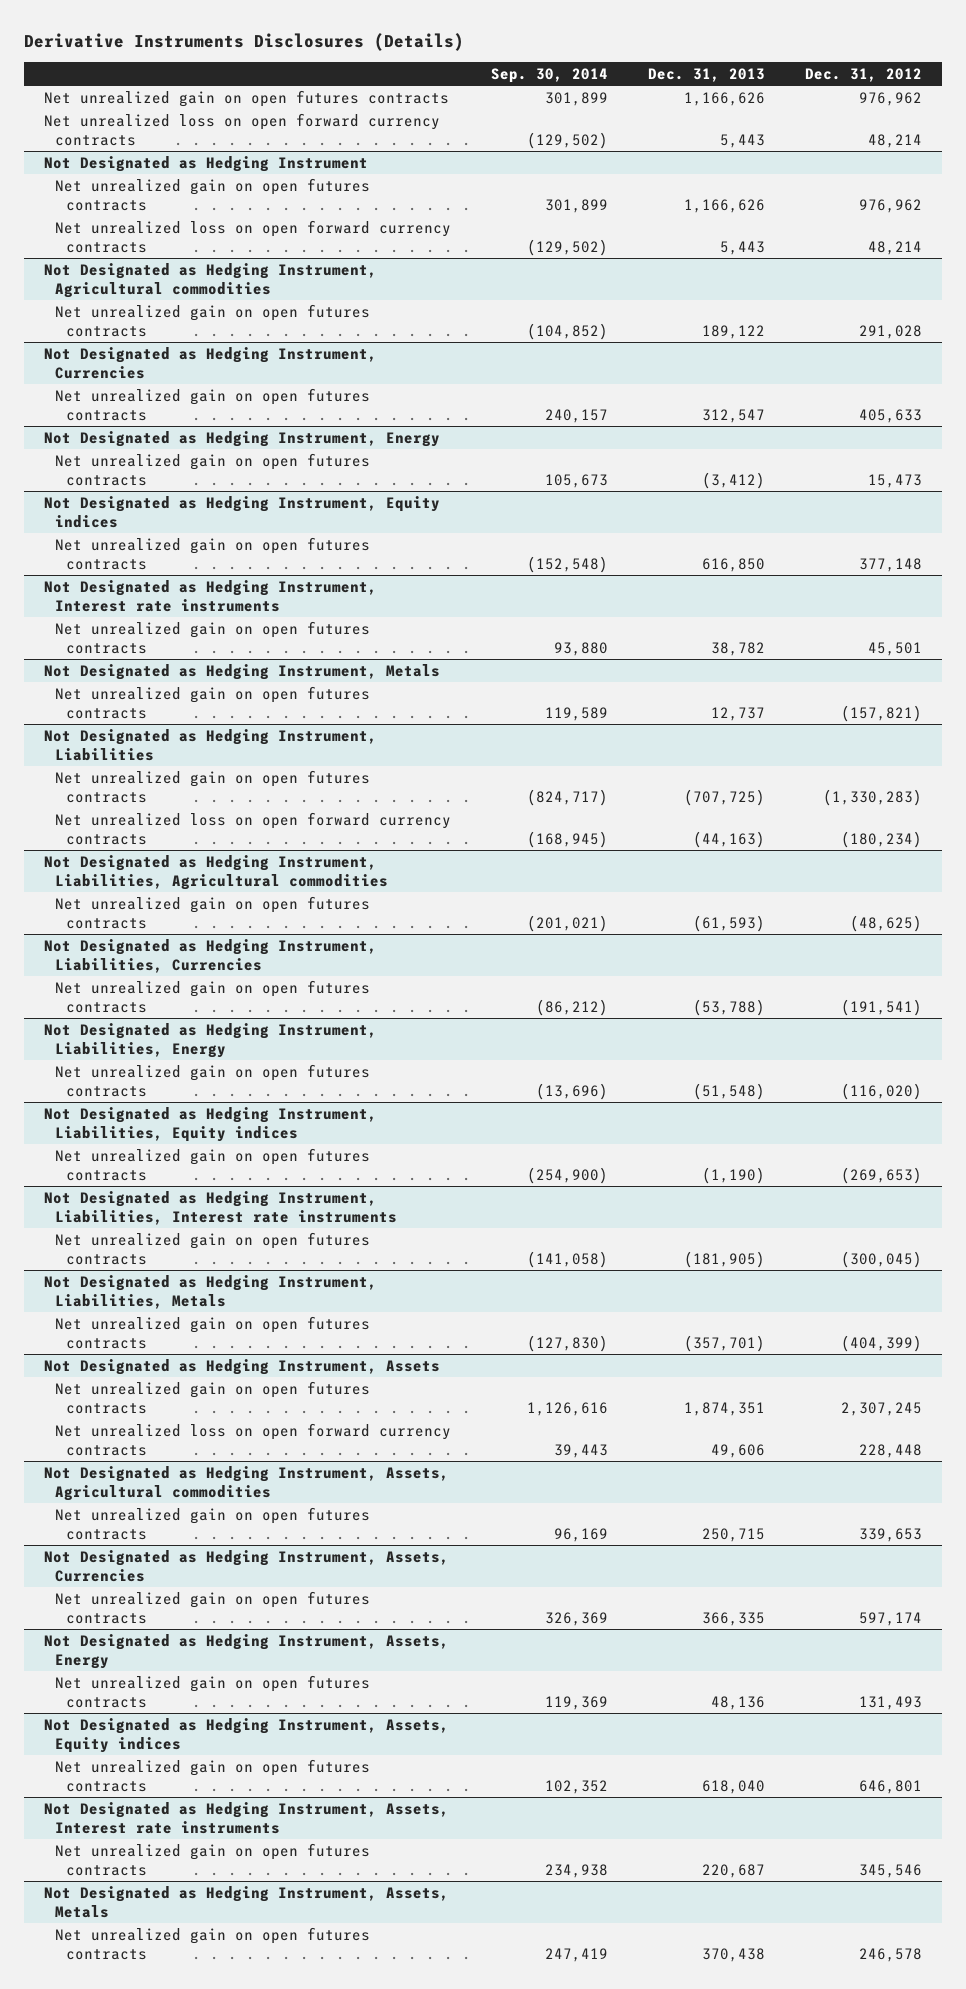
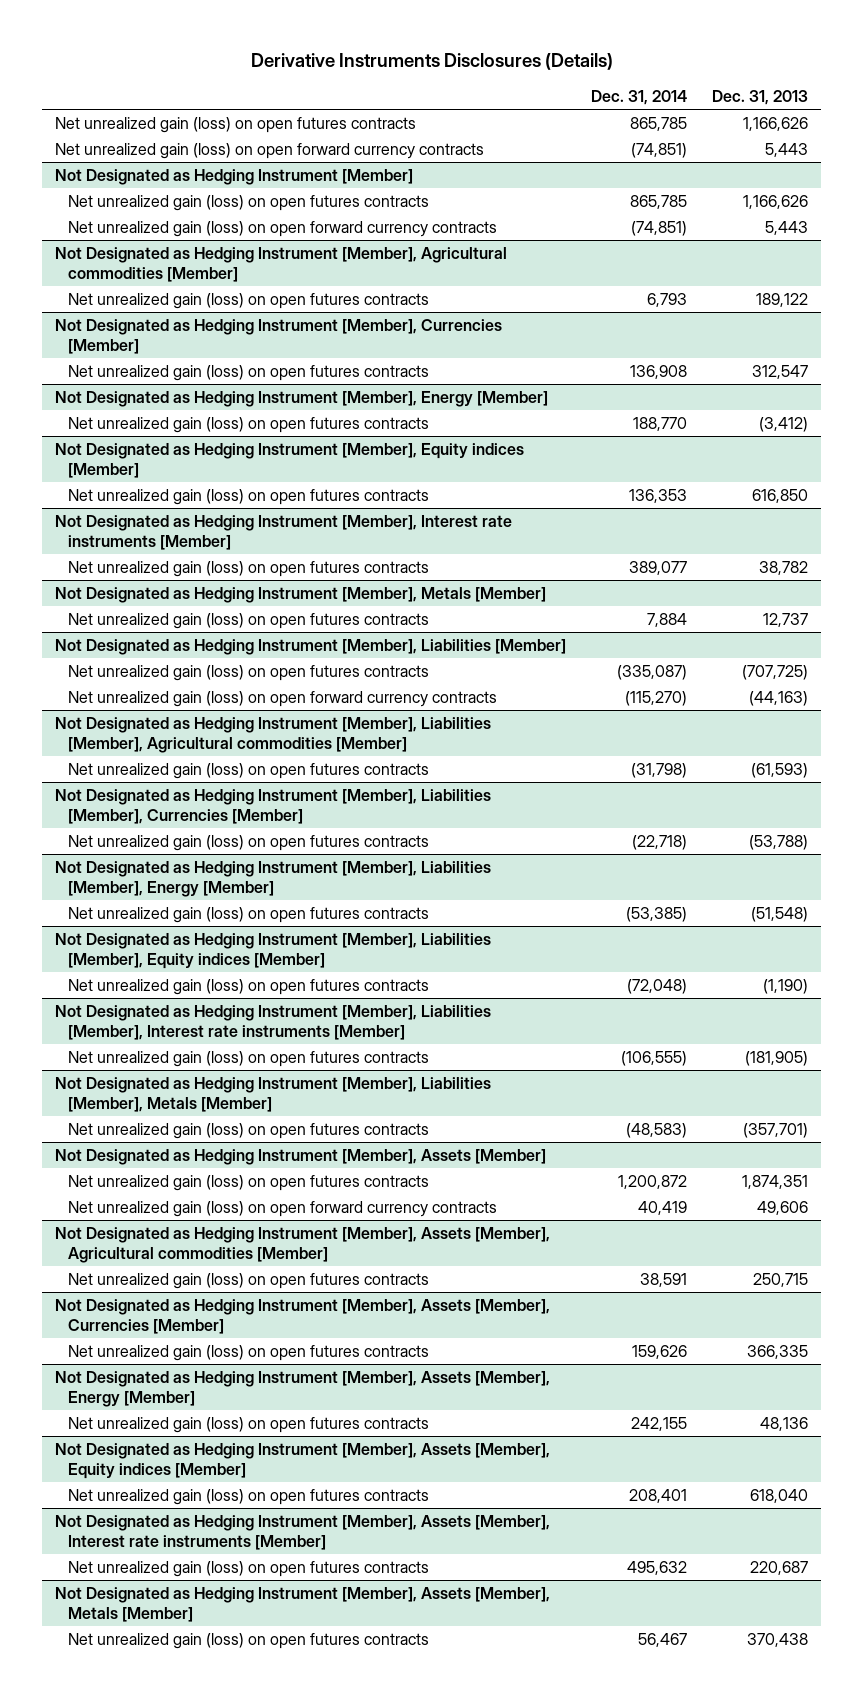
- | Sep. 30, 2014 | Dec. 31, 2013 | Dec. 31, 2012
+ | Dec. 31, 2014 | Dec. 31, 2013
- Net unrealized gain on open futures contracts | 301,899 | 1,166,626 | 976,962
- Net unrealized loss on open forward currency contracts | (129,502) | 5,443 | 48,214
- Not Designated as Hedging Instrument
- Net unrealized gain on open futures contracts | 301,899 | 1,166,626 | 976,962
- Net unrealized loss on open forward currency contracts | (129,502) | 5,443 | 48,214
- Not Designated as Hedging Instrument, Agricultural commodities
- Net unrealized gain on open futures contracts | (104,852) | 189,122 | 291,028
- Not Designated as Hedging Instrument, Currencies
- Net unrealized gain on open futures contracts | 240,157 | 312,547 | 405,633
- Not Designated as Hedging Instrument, Energy
- Net unrealized gain on open futures contracts | 105,673 | (3,412) | 15,473
- Not Designated as Hedging Instrument, Equity indices
- Net unrealized gain on open futures contracts | (152,548) | 616,850 | 377,148
- Not Designated as Hedging Instrument, Interest rate instruments
- Net unrealized gain on open futures contracts | 93,880 | 38,782 | 45,501
- Not Designated as Hedging Instrument, Metals
- Net unrealized gain on open futures contracts | 119,589 | 12,737 | (157,821)
- Not Designated as Hedging Instrument, Liabilities
- Net unrealized gain on open futures contracts | (824,717) | (707,725) | (1,330,283)
- Net unrealized loss on open forward currency contracts | (168,945) | (44,163) | (180,234)
- Not Designated as Hedging Instrument, Liabilities, Agricultural commodities
- Net unrealized gain on open futures contracts | (201,021) | (61,593) | (48,625)
- Not Designated as Hedging Instrument, Liabilities, Currencies
- Net unrealized gain on open futures contracts | (86,212) | (53,788) | (191,541)
- Not Designated as Hedging Instrument, Liabilities, Energy
- Net unrealized gain on open futures contracts | (13,696) | (51,548) | (116,020)
- Not Designated as Hedging Instrument, Liabilities, Equity indices
- Net unrealized gain on open futures contracts | (254,900) | (1,190) | (269,653)
- Not Designated as Hedging Instrument, Liabilities, Interest rate instruments
- Net unrealized gain on open futures contracts | (141,058) | (181,905) | (300,045)
- Not Designated as Hedging Instrument, Liabilities, Metals
- Net unrealized gain on open futures contracts | (127,830) | (357,701) | (404,399)
- Not Designated as Hedging Instrument, Assets
- Net unrealized gain on open futures contracts | 1,126,616 | 1,874,351 | 2,307,245
- Net unrealized loss on open forward currency contracts | 39,443 | 49,606 | 228,448
- Not Designated as Hedging Instrument, Assets, Agricultural commodities
- Net unrealized gain on open futures contracts | 96,169 | 250,715 | 339,653
- Not Designated as Hedging Instrument, Assets, Currencies
- Net unrealized gain on open futures contracts | 326,369 | 366,335 | 597,174
- Not Designated as Hedging Instrument, Assets, Energy
- Net unrealized gain on open futures contracts | 119,369 | 48,136 | 131,493
- Not Designated as Hedging Instrument, Assets, Equity indices
- Net unrealized gain on open futures contracts | 102,352 | 618,040 | 646,801
- Not Designated as Hedging Instrument, Assets, Interest rate instruments
- Net unrealized gain on open futures contracts | 234,938 | 220,687 | 345,546
- Not Designated as Hedging Instrument, Assets, Metals
- Net unrealized gain on open futures contracts | 247,419 | 370,438 | 246,578
+ Net unrealized gain (loss) on open futures contracts | 865,785 | 1,166,626
+ Net unrealized gain (loss) on open forward currency contracts | (74,851) | 5,443
+ Not Designated as Hedging Instrument [Member]
+ Net unrealized gain (loss) on open futures contracts | 865,785 | 1,166,626
+ Net unrealized gain (loss) on open forward currency contracts | (74,851) | 5,443
+ Not Designated as Hedging Instrument [Member], Agricultural commodities [Member]
+ Net unrealized gain (loss) on open futures contracts | 6,793 | 189,122
+ Not Designated as Hedging Instrument [Member], Currencies [Member]
+ Net unrealized gain (loss) on open futures contracts | 136,908 | 312,547
+ Not Designated as Hedging Instrument [Member], Energy [Member]
+ Net unrealized gain (loss) on open futures contracts | 188,770 | (3,412)
+ Not Designated as Hedging Instrument [Member], Equity indices [Member]
+ Net unrealized gain (loss) on open futures contracts | 136,353 | 616,850
+ Not Designated as Hedging Instrument [Member], Interest rate instruments [Member]
+ Net unrealized gain (loss) on open futures contracts | 389,077 | 38,782
+ Not Designated as Hedging Instrument [Member], Metals [Member]
+ Net unrealized gain (loss) on open futures contracts | 7,884 | 12,737
+ Not Designated as Hedging Instrument [Member], Liabilities [Member]
+ Net unrealized gain (loss) on open futures contracts | (335,087) | (707,725)
+ Net unrealized gain (loss) on open forward currency contracts | (115,270) | (44,163)
+ Not Designated as Hedging Instrument [Member], Liabilities [Member], Agricultural commodities [Member]
+ Net unrealized gain (loss) on open futures contracts | (31,798) | (61,593)
+ Not Designated as Hedging Instrument [Member], Liabilities [Member], Currencies [Member]
+ Net unrealized gain (loss) on open futures contracts | (22,718) | (53,788)
+ Not Designated as Hedging Instrument [Member], Liabilities [Member], Energy [Member]
+ Net unrealized gain (loss) on open futures contracts | (53,385) | (51,548)
+ Not Designated as Hedging Instrument [Member], Liabilities [Member], Equity indices [Member]
+ Net unrealized gain (loss) on open futures contracts | (72,048) | (1,190)
+ Not Designated as Hedging Instrument [Member], Liabilities [Member], Interest rate instruments [Member]
+ Net unrealized gain (loss) on open futures contracts | (106,555) | (181,905)
+ Not Designated as Hedging Instrument [Member], Liabilities [Member], Metals [Member]
+ Net unrealized gain (loss) on open futures contracts | (48,583) | (357,701)
+ Not Designated as Hedging Instrument [Member], Assets [Member]
+ Net unrealized gain (loss) on open futures contracts | 1,200,872 | 1,874,351
+ Net unrealized gain (loss) on open forward currency contracts | 40,419 | 49,606
+ Not Designated as Hedging Instrument [Member], Assets [Member], Agricultural commodities [Member]
+ Net unrealized gain (loss) on open futures contracts | 38,591 | 250,715
+ Not Designated as Hedging Instrument [Member], Assets [Member], Currencies [Member]
+ Net unrealized gain (loss) on open futures contracts | 159,626 | 366,335
+ Not Designated as Hedging Instrument [Member], Assets [Member], Energy [Member]
+ Net unrealized gain (loss) on open futures contracts | 242,155 | 48,136
+ Not Designated as Hedging Instrument [Member], Assets [Member], Equity indices [Member]
+ Net unrealized gain (loss) on open futures contracts | 208,401 | 618,040
+ Not Designated as Hedging Instrument [Member], Assets [Member], Interest rate instruments [Member]
+ Net unrealized gain (loss) on open futures contracts | 495,632 | 220,687
+ Not Designated as Hedging Instrument [Member], Assets [Member], Metals [Member]
+ Net unrealized gain (loss) on open futures contracts | 56,467 | 370,438

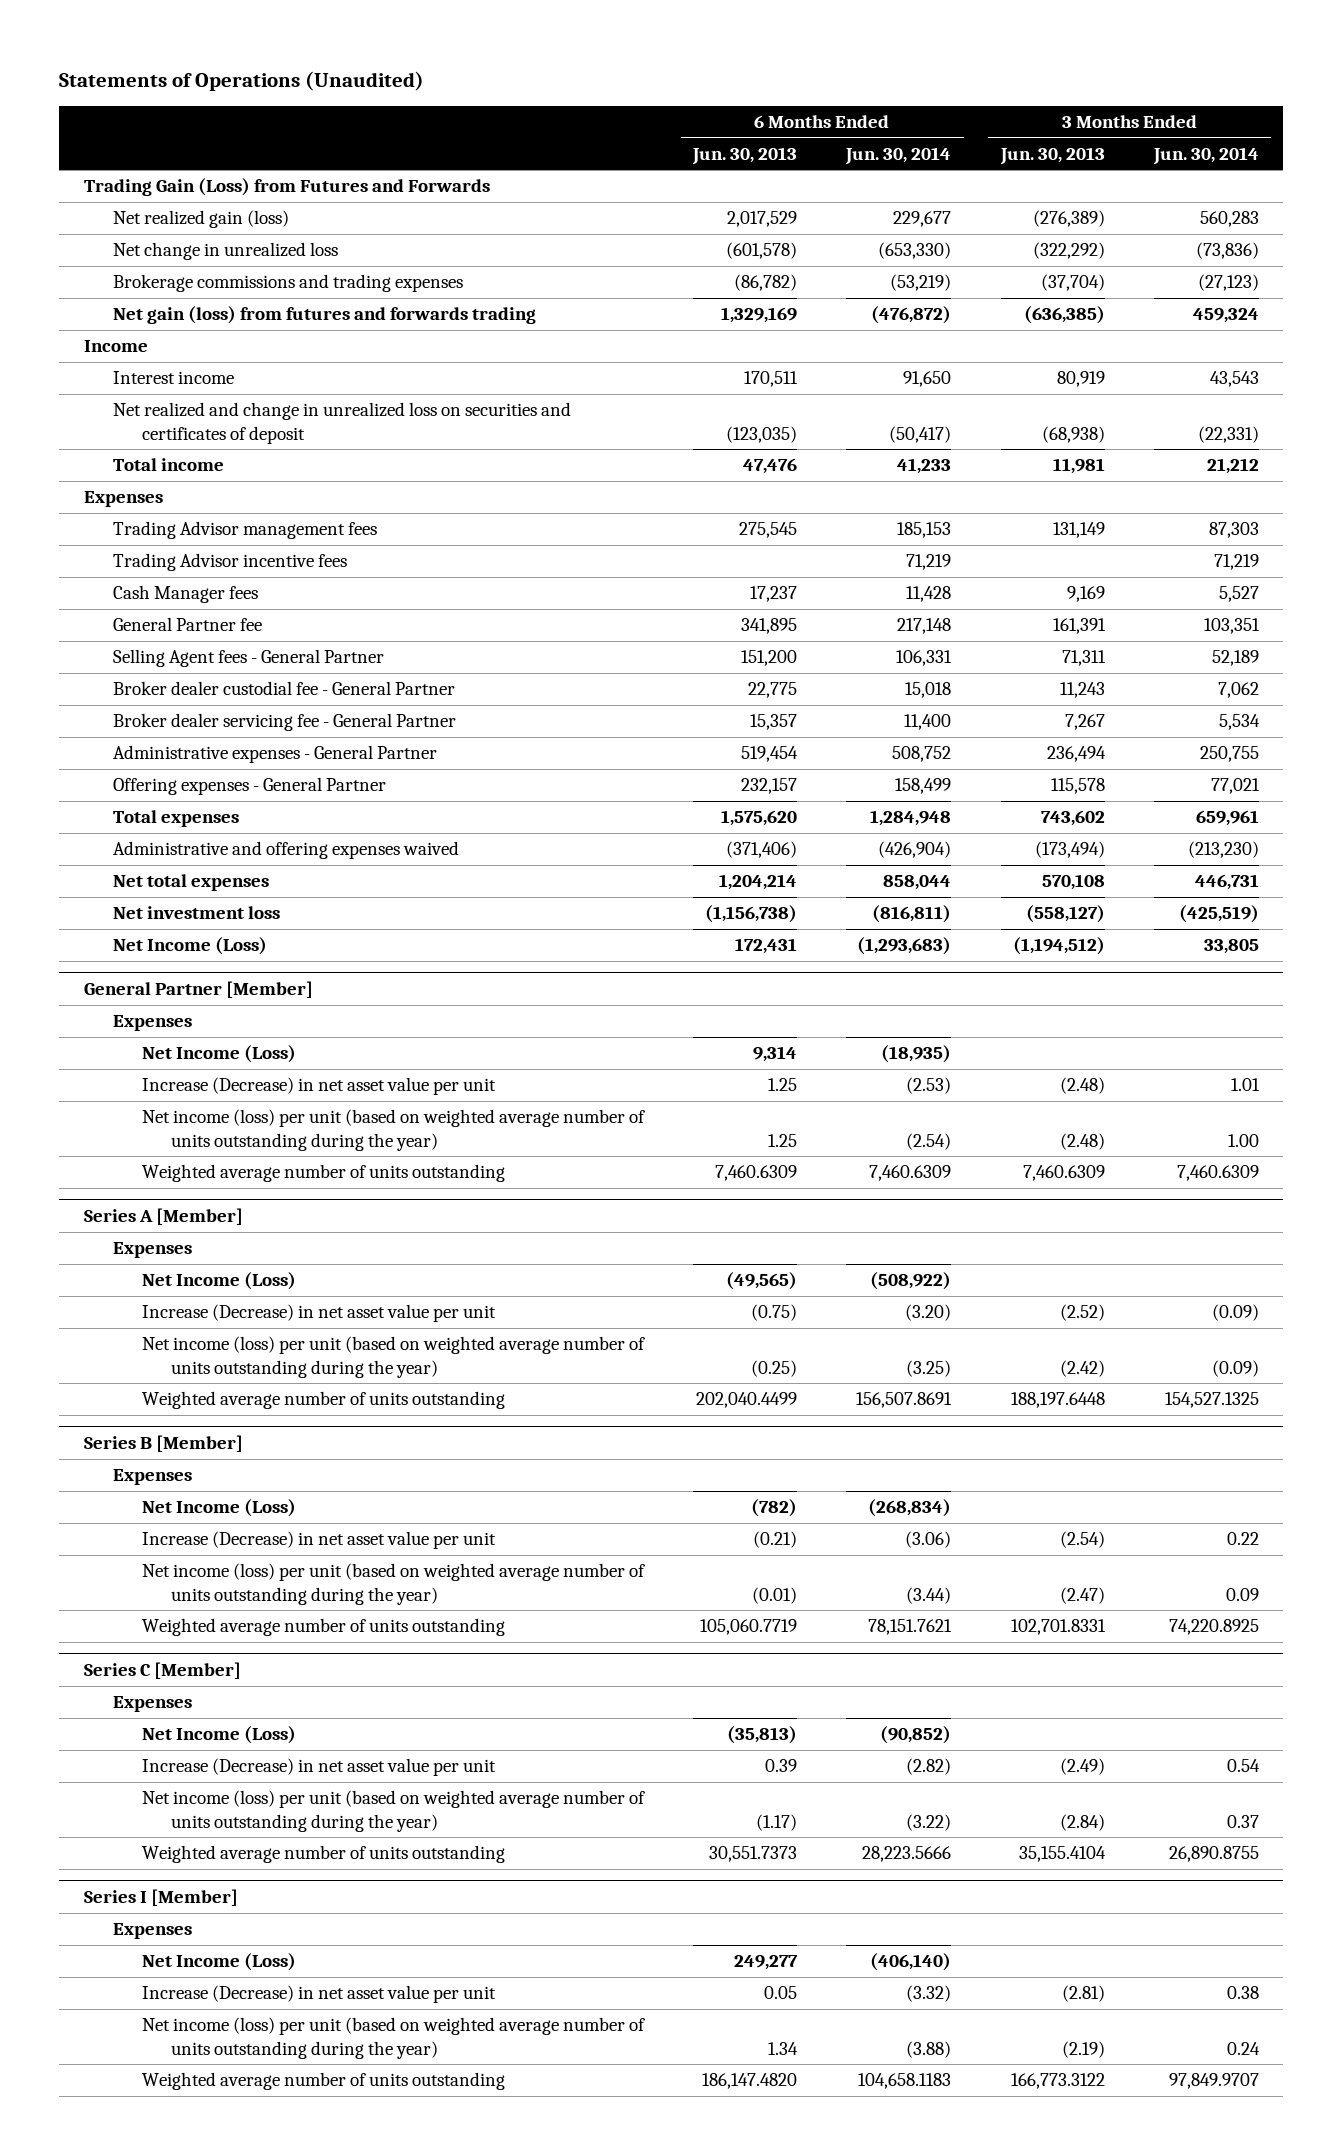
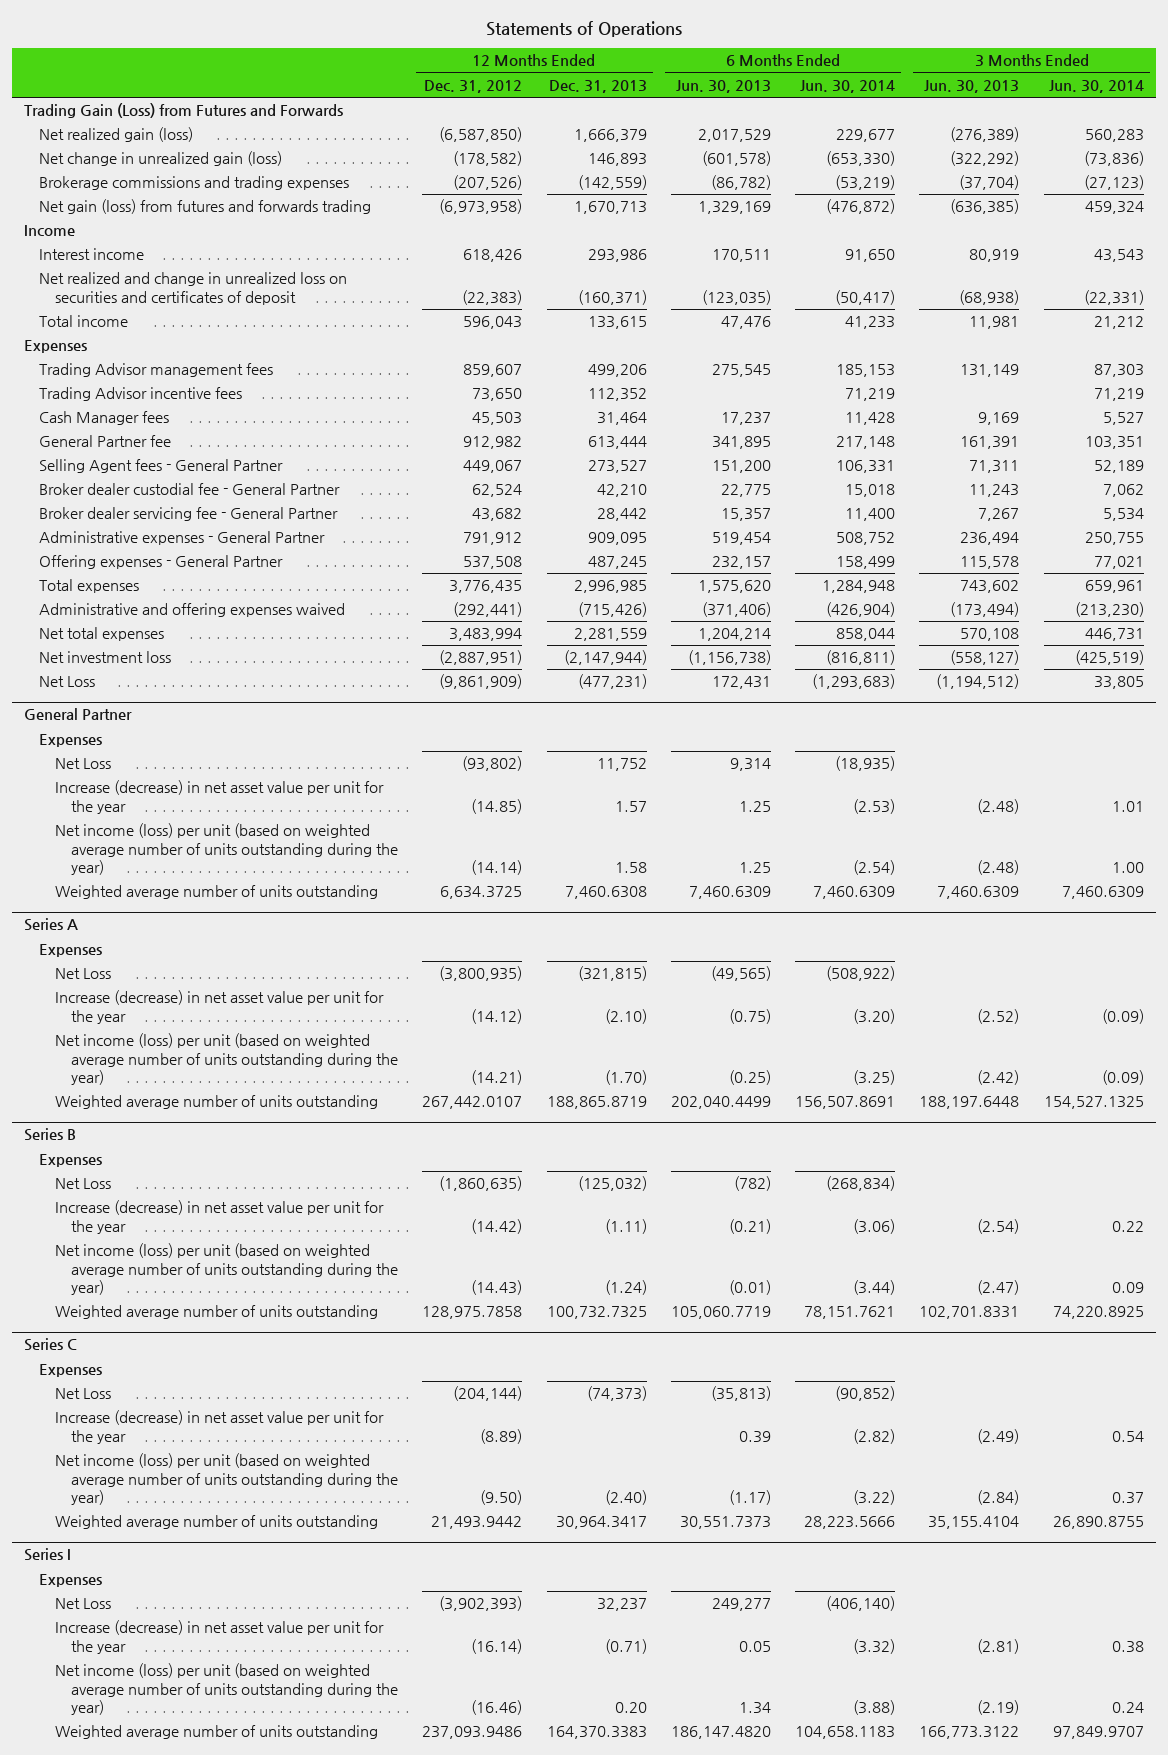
- Statements of Operations (Unaudited)
+ Statements of Operations
- | 6 Months Ended Jun. 30, 2013 | 6 Months Ended Jun. 30, 2014 | 3 Months Ended Jun. 30, 2013 | 3 Months Ended Jun. 30, 2014
+ | 12 Months Ended Dec. 31, 2012 | 12 Months Ended Dec. 31, 2013 | 6 Months Ended Jun. 30, 2013 | 6 Months Ended Jun. 30, 2014 | 3 Months Ended Jun. 30, 2013 | 3 Months Ended Jun. 30, 2014
- Net change in unrealized loss | (601,578) | (653,330) | (322,292) | (73,836)
+ Net change in unrealized gain (loss) | (178,582) | 146,893 | (601,578) | (653,330) | (322,292) | (73,836)
- Net Income (Loss) | 172,431 | (1,293,683) | (1,194,512) | 33,805
- General Partner [Member]
+ Net Loss | (9,861,909) | (477,231) | 172,431 | (1,293,683) | (1,194,512) | 33,805
+ General Partner
- Net Income (Loss) | 9,314 | (18,935) | |
- Increase (Decrease) in net asset value per unit | 1.25 | (2.53) | (2.48) | 1.01
+ Net Loss | (93,802) | 11,752 | 9,314 | (18,935) | |
+ Increase (decrease) in net asset value per unit for the year | (14.85) | 1.57 | 1.25 | (2.53) | (2.48) | 1.01
- Series A [Member]
+ Series A
- Net Income (Loss) | (49,565) | (508,922) | |
- Increase (Decrease) in net asset value per unit | (0.75) | (3.20) | (2.52) | (0.09)
+ Net Loss | (3,800,935) | (321,815) | (49,565) | (508,922) | |
+ Increase (decrease) in net asset value per unit for the year | (14.12) | (2.10) | (0.75) | (3.20) | (2.52) | (0.09)
- Series B [Member]
+ Series B
- Net Income (Loss) | (782) | (268,834) | |
- Increase (Decrease) in net asset value per unit | (0.21) | (3.06) | (2.54) | 0.22
+ Net Loss | (1,860,635) | (125,032) | (782) | (268,834) | |
+ Increase (decrease) in net asset value per unit for the year | (14.42) | (1.11) | (0.21) | (3.06) | (2.54) | 0.22
- Series C [Member]
+ Series C
- Net Income (Loss) | (35,813) | (90,852) | |
- Increase (Decrease) in net asset value per unit | 0.39 | (2.82) | (2.49) | 0.54
+ Net Loss | (204,144) | (74,373) | (35,813) | (90,852) | |
+ Increase (decrease) in net asset value per unit for the year | (8.89) | | 0.39 | (2.82) | (2.49) | 0.54
- Series I [Member]
+ Series I
- Net Income (Loss) | 249,277 | (406,140) | |
- Increase (Decrease) in net asset value per unit | 0.05 | (3.32) | (2.81) | 0.38
+ Net Loss | (3,902,393) | 32,237 | 249,277 | (406,140) | |
+ Increase (decrease) in net asset value per unit for the year | (16.14) | (0.71) | 0.05 | (3.32) | (2.81) | 0.38

